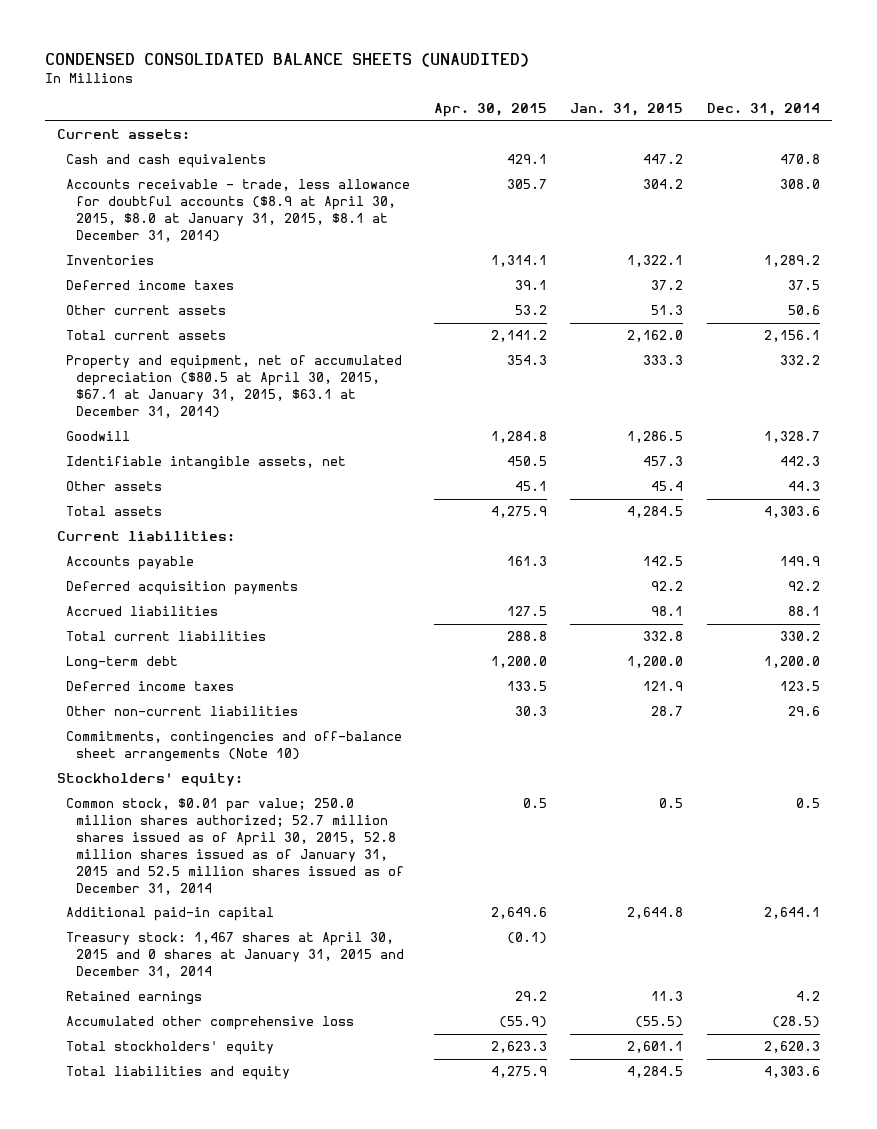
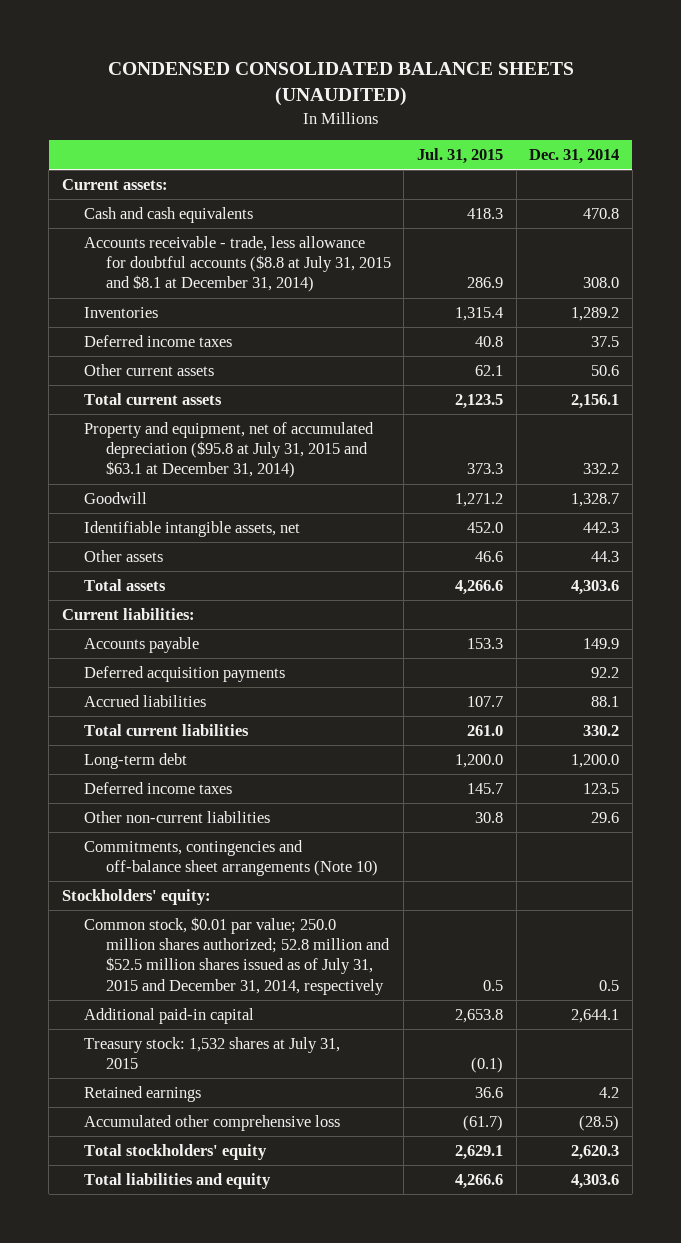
- | Apr. 30, 2015 | Jan. 31, 2015 | Dec. 31, 2014
+ | Jul. 31, 2015 | Dec. 31, 2014
- Accounts receivable - trade, less allowance for doubtful accounts ($8.9 at April 30, 2015, $8.0 at January 31, 2015, $8.1 at December 31, 2014) | 305.7 | 304.2 | 308.0
+ Accounts receivable - trade, less allowance for doubtful accounts ($8.8 at July 31, 2015 and $8.1 at December 31, 2014) | 286.9 | 308.0
- Property and equipment, net of accumulated depreciation ($80.5 at April 30, 2015, $67.1 at January 31, 2015, $63.1 at December 31, 2014) | 354.3 | 333.3 | 332.2
+ Property and equipment, net of accumulated depreciation ($95.8 at July 31, 2015 and $63.1 at December 31, 2014) | 373.3 | 332.2
- Common stock, $0.01 par value; 250.0 million shares authorized; 52.7 million shares issued as of April 30, 2015, 52.8 million shares issued as of January 31, 2015 and 52.5 million shares issued as of December 31, 2014 | 0.5 | 0.5 | 0.5
+ Common stock, $0.01 par value; 250.0 million shares authorized; 52.8 million and $52.5 million shares issued as of July 31, 2015 and December 31, 2014, respectively | 0.5 | 0.5
- Treasury stock: 1,467 shares at April 30, 2015 and 0 shares at January 31, 2015 and December 31, 2014 | (0.1) | |
+ Treasury stock: 1,532 shares at July 31, 2015 | (0.1) |

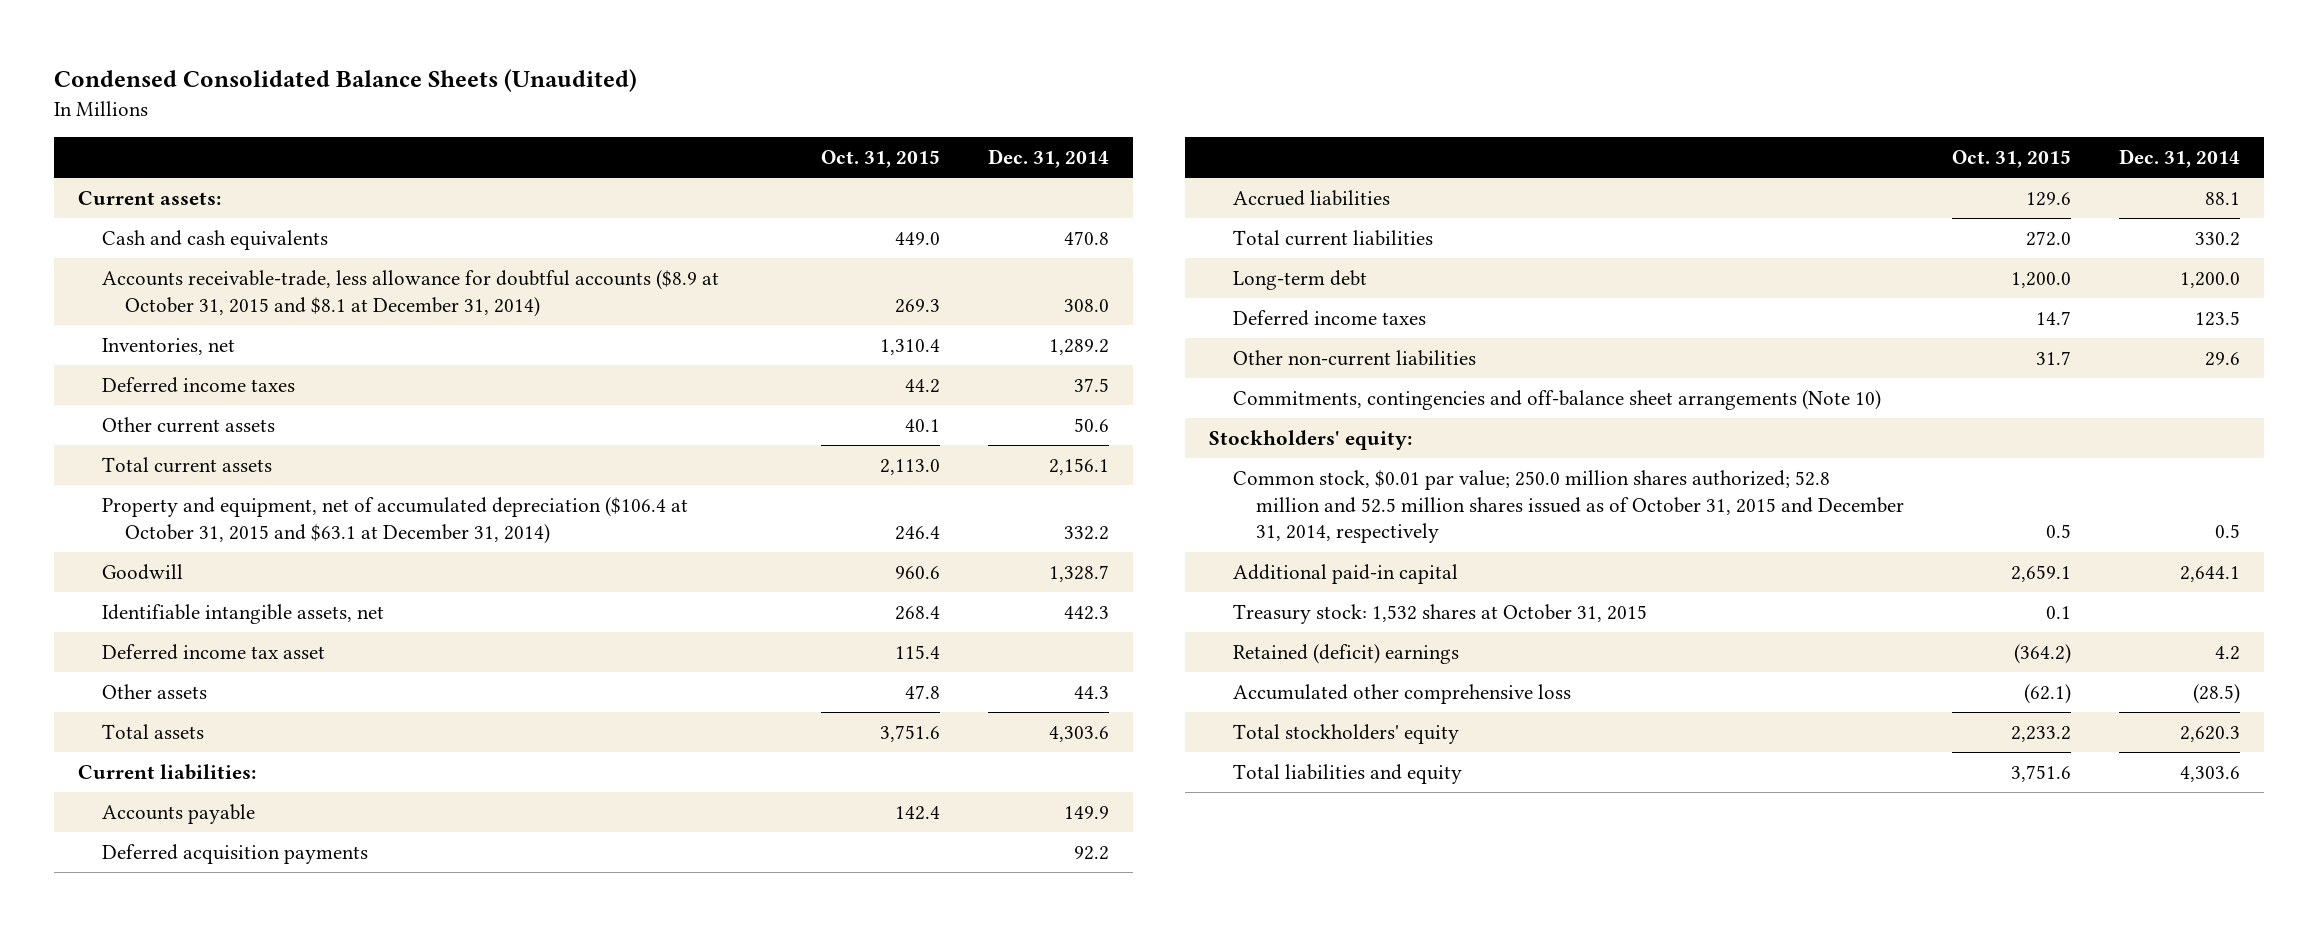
- CONDENSED CONSOLIDATED BALANCE SHEETS (UNAUDITED)
+ Condensed Consolidated Balance Sheets (Unaudited)
- | Jul. 31, 2015 | Dec. 31, 2014
+ | Oct. 31, 2015 | Dec. 31, 2014
- Accounts receivable - trade, less allowance for doubtful accounts ($8.8 at July 31, 2015 and $8.1 at December 31, 2014) | 286.9 | 308.0
- Inventories | 1,315.4 | 1,289.2
+ Accounts receivable-trade, less allowance for doubtful accounts ($8.9 at October 31, 2015 and $8.1 at December 31, 2014) | 269.3 | 308.0
+ Inventories, net | 1,310.4 | 1,289.2
- Property and equipment, net of accumulated depreciation ($95.8 at July 31, 2015 and $63.1 at December 31, 2014) | 373.3 | 332.2
+ Property and equipment, net of accumulated depreciation ($106.4 at October 31, 2015 and $63.1 at December 31, 2014) | 246.4 | 332.2
+ Deferred income tax asset | 115.4 |
- Common stock, $0.01 par value; 250.0 million shares authorized; 52.8 million and $52.5 million shares issued as of July 31, 2015 and December 31, 2014, respectively | 0.5 | 0.5
+ Common stock, $0.01 par value; 250.0 million shares authorized; 52.8 million and 52.5 million shares issued as of October 31, 2015 and December 31, 2014, respectively | 0.5 | 0.5
- Treasury stock: 1,532 shares at July 31, 2015 | (0.1) |
- Retained earnings | 36.6 | 4.2
+ Treasury stock: 1,532 shares at October 31, 2015 | 0.1 |
+ Retained (deficit) earnings | (364.2) | 4.2

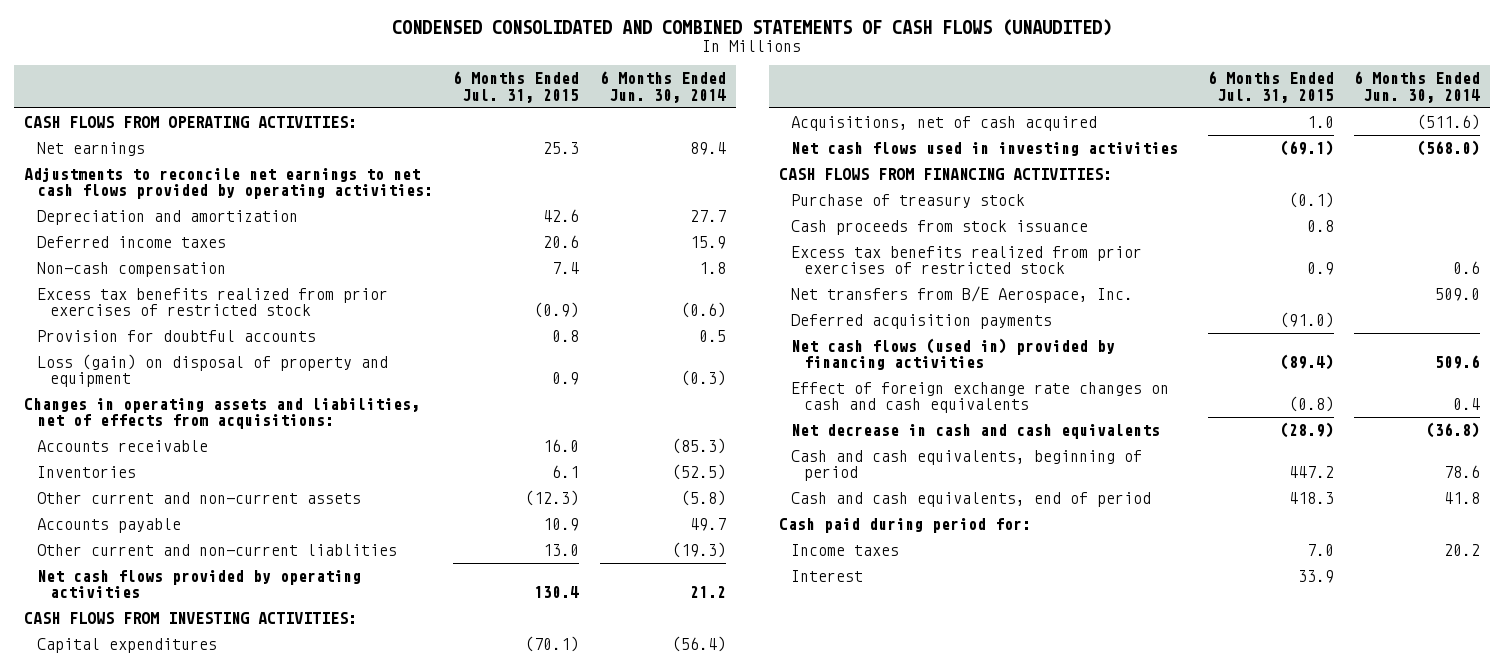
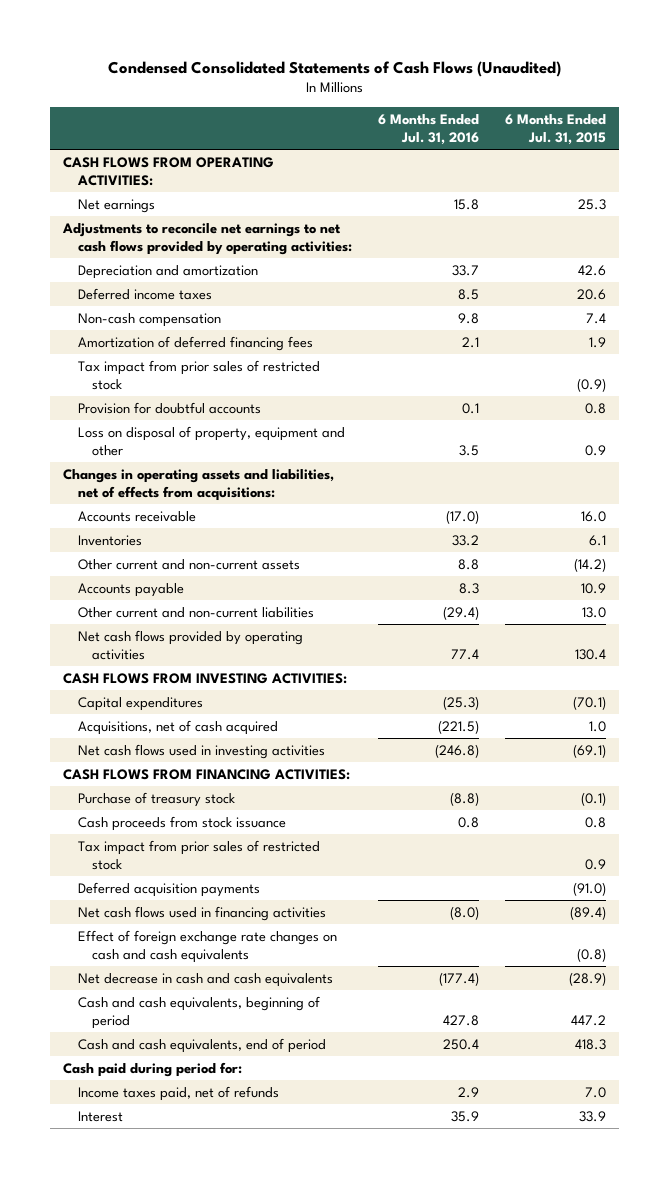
- CONDENSED CONSOLIDATED AND COMBINED STATEMENTS OF CASH FLOWS (UNAUDITED)
+ Condensed Consolidated Statements of Cash Flows (Unaudited)
- | 6 Months Ended Jul. 31, 2015 | 6 Months Ended Jun. 30, 2014
+ | 6 Months Ended Jul. 31, 2016 | 6 Months Ended Jul. 31, 2015
- Excess tax benefits realized from prior exercises of restricted stock | (0.9) | (0.6)
+ Amortization of deferred financing fees | 2.1 | 1.9
+ Tax impact from prior sales of restricted stock | | (0.9)
- Loss (gain) on disposal of property and equipment | 0.9 | (0.3)
+ Loss on disposal of property, equipment and other | 3.5 | 0.9
- Other current and non-current assets | (12.3) | (5.8)
+ Other current and non-current assets | 8.8 | (14.2)
- Other current and non-current liablities | 13.0 | (19.3)
+ Other current and non-current liabilities | (29.4) | 13.0
- Excess tax benefits realized from prior exercises of restricted stock | 0.9 | 0.6
- Net transfers from B/E Aerospace, Inc. | | 509.0
+ Tax impact from prior sales of restricted stock | | 0.9
- Net cash flows (used in) provided by financing activities | (89.4) | 509.6
+ Net cash flows used in financing activities | (8.0) | (89.4)
- Income taxes | 7.0 | 20.2
+ Income taxes paid, net of refunds | 2.9 | 7.0

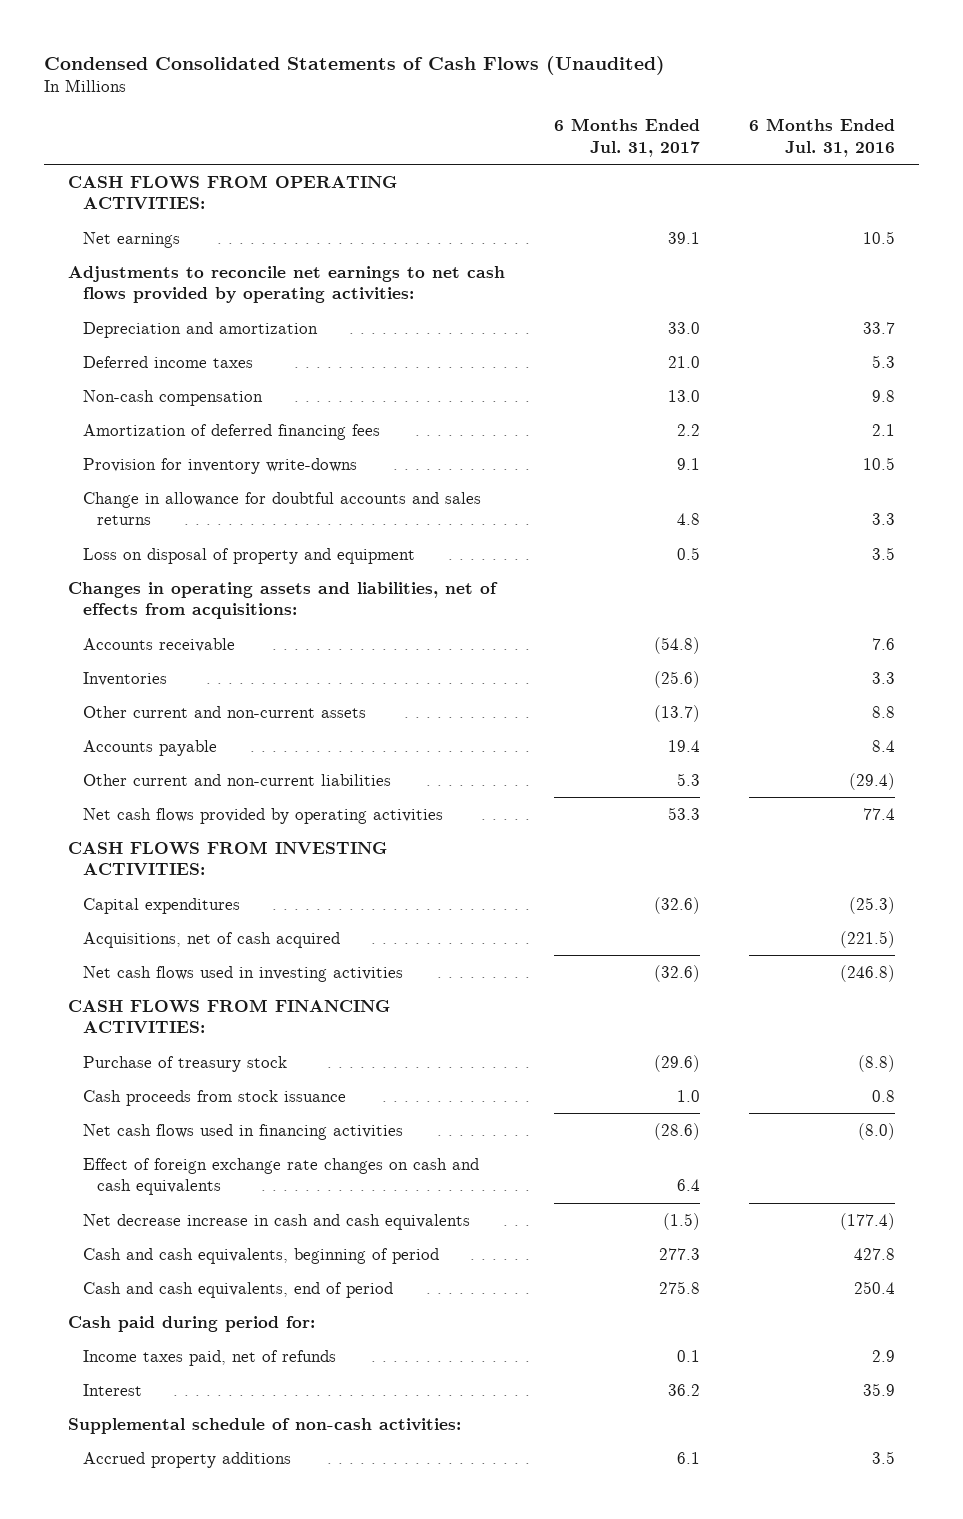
- | 6 Months Ended Jul. 31, 2016 | 6 Months Ended Jul. 31, 2015
+ | 6 Months Ended Jul. 31, 2017 | 6 Months Ended Jul. 31, 2016
- Net earnings | 15.8 | 25.3
+ Net earnings | 39.1 | 10.5
- Deferred income taxes | 8.5 | 20.6
+ Deferred income taxes | 21.0 | 5.3
- Tax impact from prior sales of restricted stock | | (0.9)
- Provision for doubtful accounts | 0.1 | 0.8
- Loss on disposal of property, equipment and other | 3.5 | 0.9
+ Provision for inventory write-downs | 9.1 | 10.5
+ Change in allowance for doubtful accounts and sales returns | 4.8 | 3.3
+ Loss on disposal of property and equipment | 0.5 | 3.5
- Accounts receivable | (17.0) | 16.0
- Inventories | 33.2 | 6.1
+ Accounts receivable | (54.8) | 7.6
+ Inventories | (25.6) | 3.3
- Accounts payable | 8.3 | 10.9
+ Accounts payable | 19.4 | 8.4
- Tax impact from prior sales of restricted stock | | 0.9
- Deferred acquisition payments | | (91.0)
- Net decrease in cash and cash equivalents | (177.4) | (28.9)
+ Net decrease increase in cash and cash equivalents | (1.5) | (177.4)
+ Supplemental schedule of non-cash activities:
+ Accrued property additions | 6.1 | 3.5

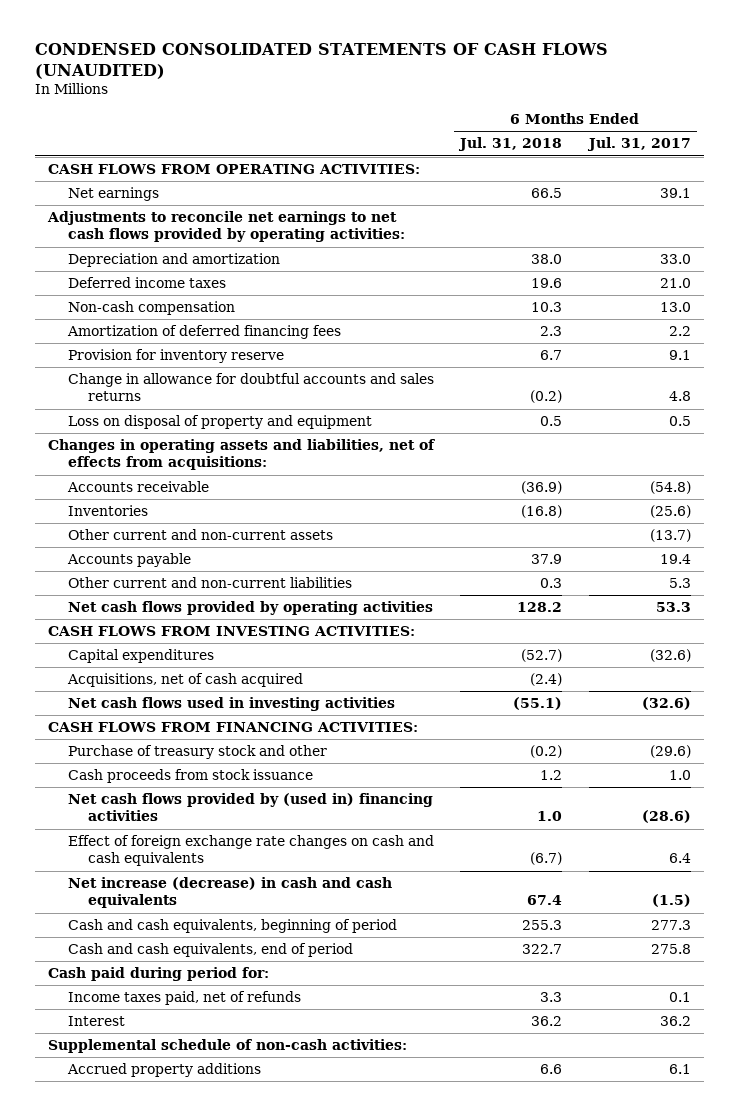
- Condensed Consolidated Statements of Cash Flows (Unaudited)
+ CONDENSED CONSOLIDATED STATEMENTS OF CASH FLOWS (UNAUDITED)
- | 6 Months Ended Jul. 31, 2017 | 6 Months Ended Jul. 31, 2016
+ | 6 Months Ended Jul. 31, 2018 | 6 Months Ended Jul. 31, 2017
- Provision for inventory write-downs | 9.1 | 10.5
+ Provision for inventory reserve | 6.7 | 9.1
- Purchase of treasury stock | (29.6) | (8.8)
+ Purchase of treasury stock and other | (0.2) | (29.6)
- Net cash flows used in financing activities | (28.6) | (8.0)
+ Net cash flows provided by (used in) financing activities | 1.0 | (28.6)
- Net decrease increase in cash and cash equivalents | (1.5) | (177.4)
+ Net increase (decrease) in cash and cash equivalents | 67.4 | (1.5)

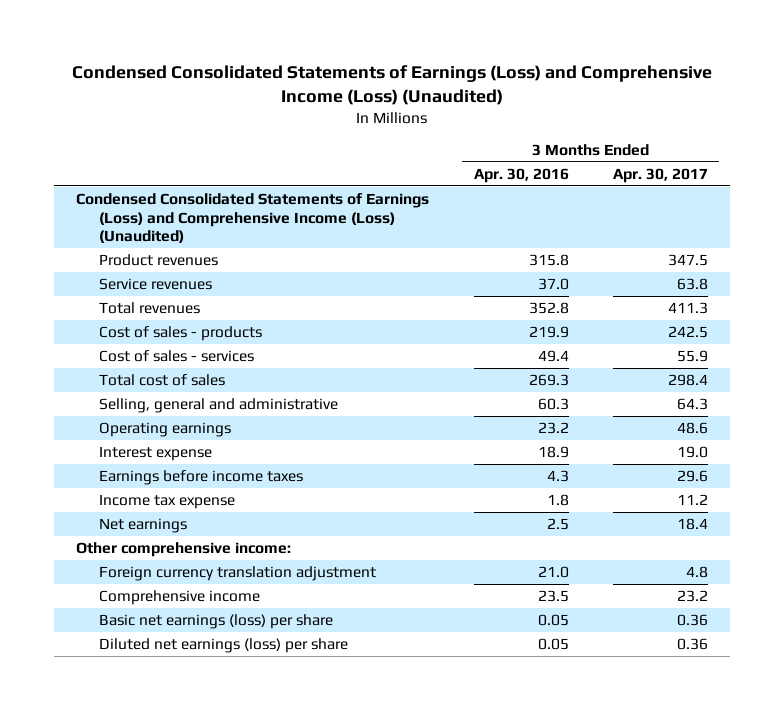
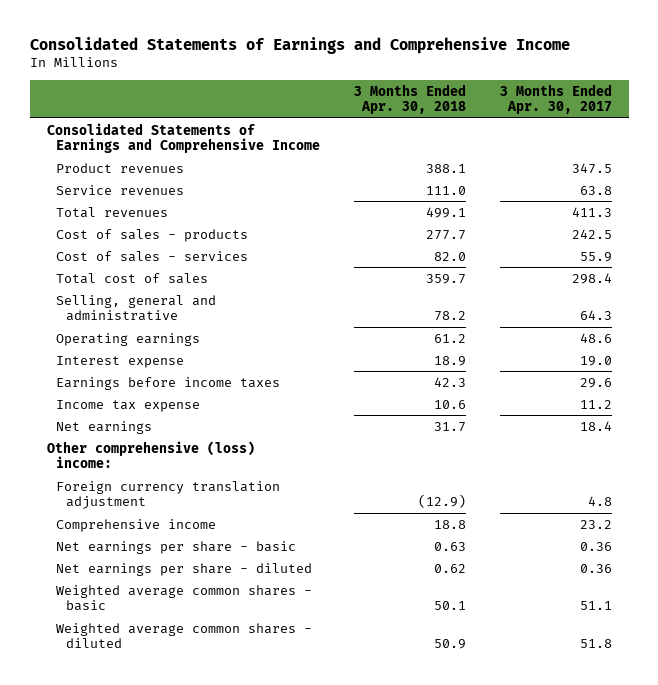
- Condensed Consolidated Statements of Earnings (Loss) and Comprehensive Income (Loss) (Unaudited)
+ Consolidated Statements of Earnings and Comprehensive Income
- | 3 Months Ended Apr. 30, 2016 | 3 Months Ended Apr. 30, 2017
+ | 3 Months Ended Apr. 30, 2018 | 3 Months Ended Apr. 30, 2017
- Condensed Consolidated Statements of Earnings (Loss) and Comprehensive Income (Loss) (Unaudited)
+ Consolidated Statements of Earnings and Comprehensive Income
- Other comprehensive income:
+ Other comprehensive (loss) income:
- Basic net earnings (loss) per share | 0.05 | 0.36
- Diluted net earnings (loss) per share | 0.05 | 0.36
+ Net earnings per share - basic | 0.63 | 0.36
+ Net earnings per share - diluted | 0.62 | 0.36
+ Weighted average common shares - basic | 50.1 | 51.1
+ Weighted average common shares - diluted | 50.9 | 51.8

